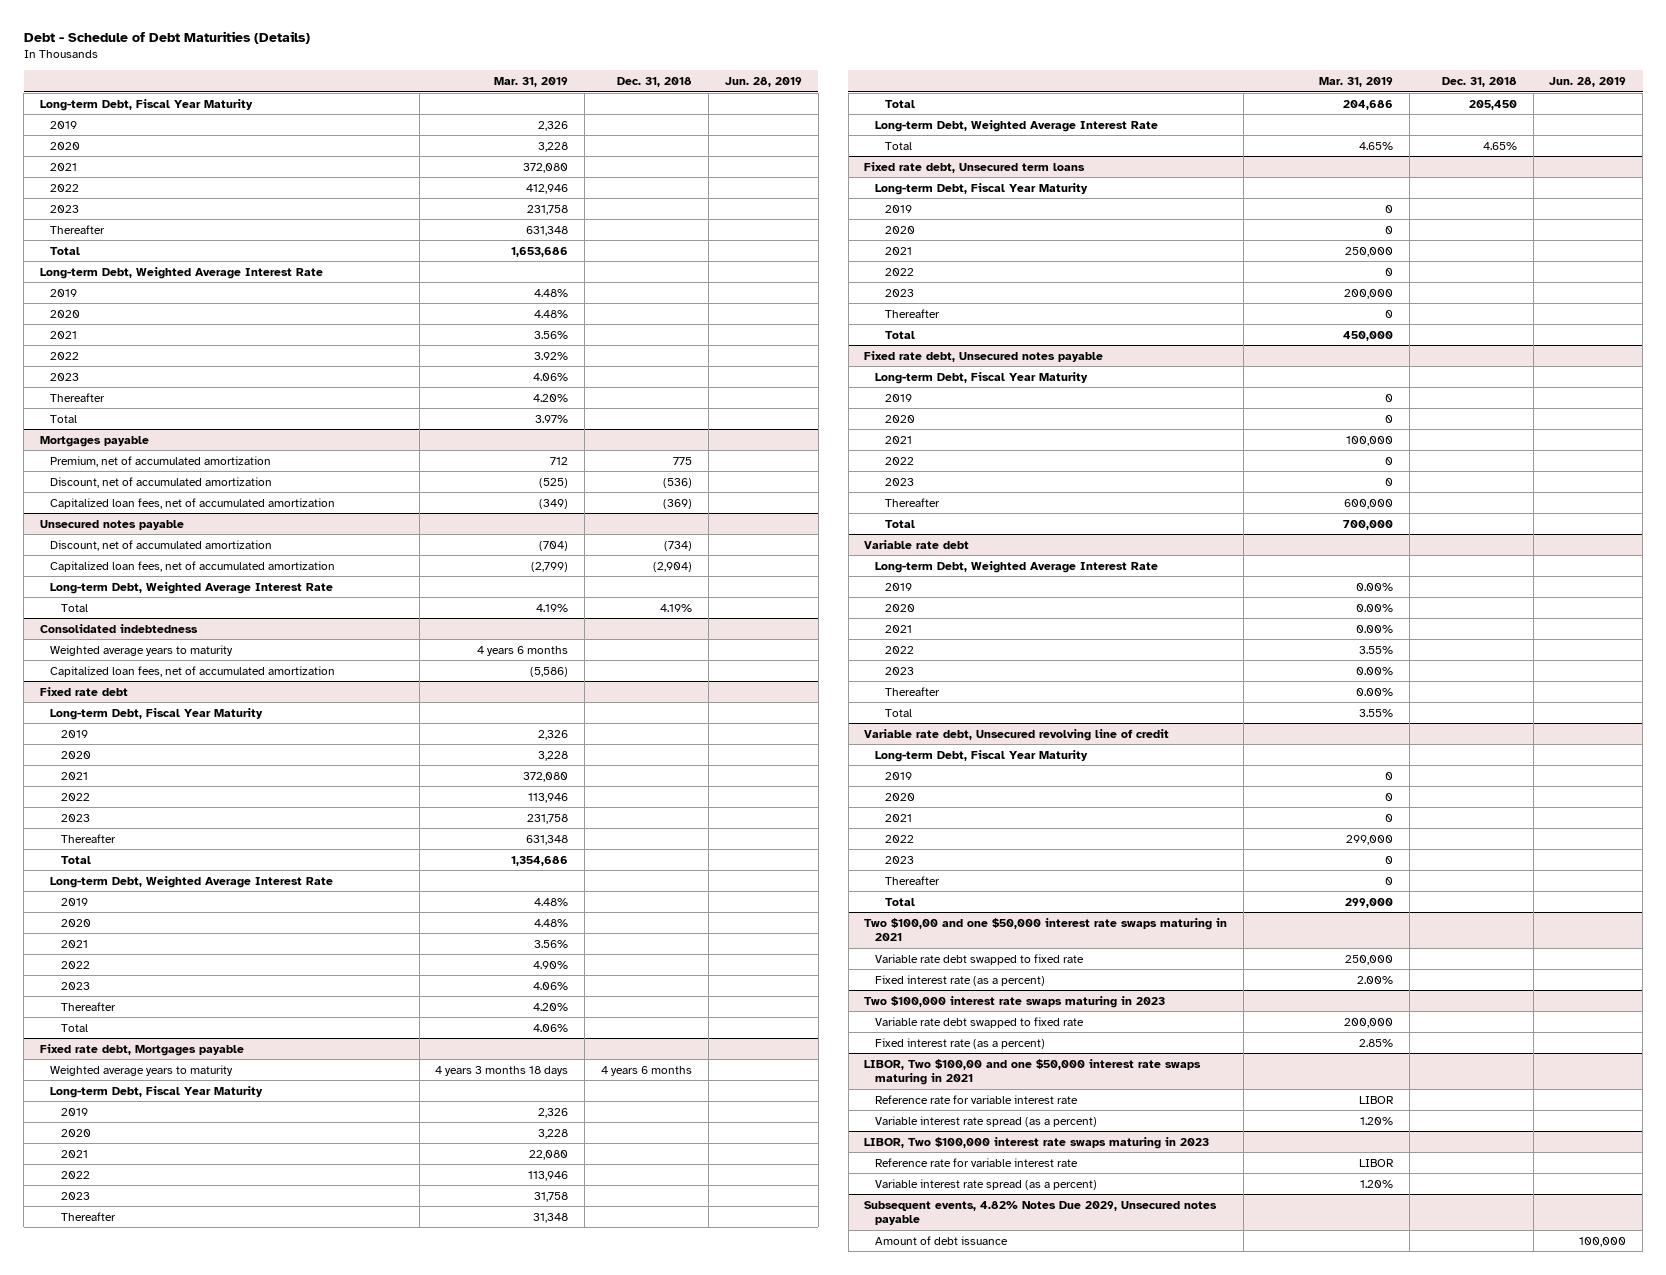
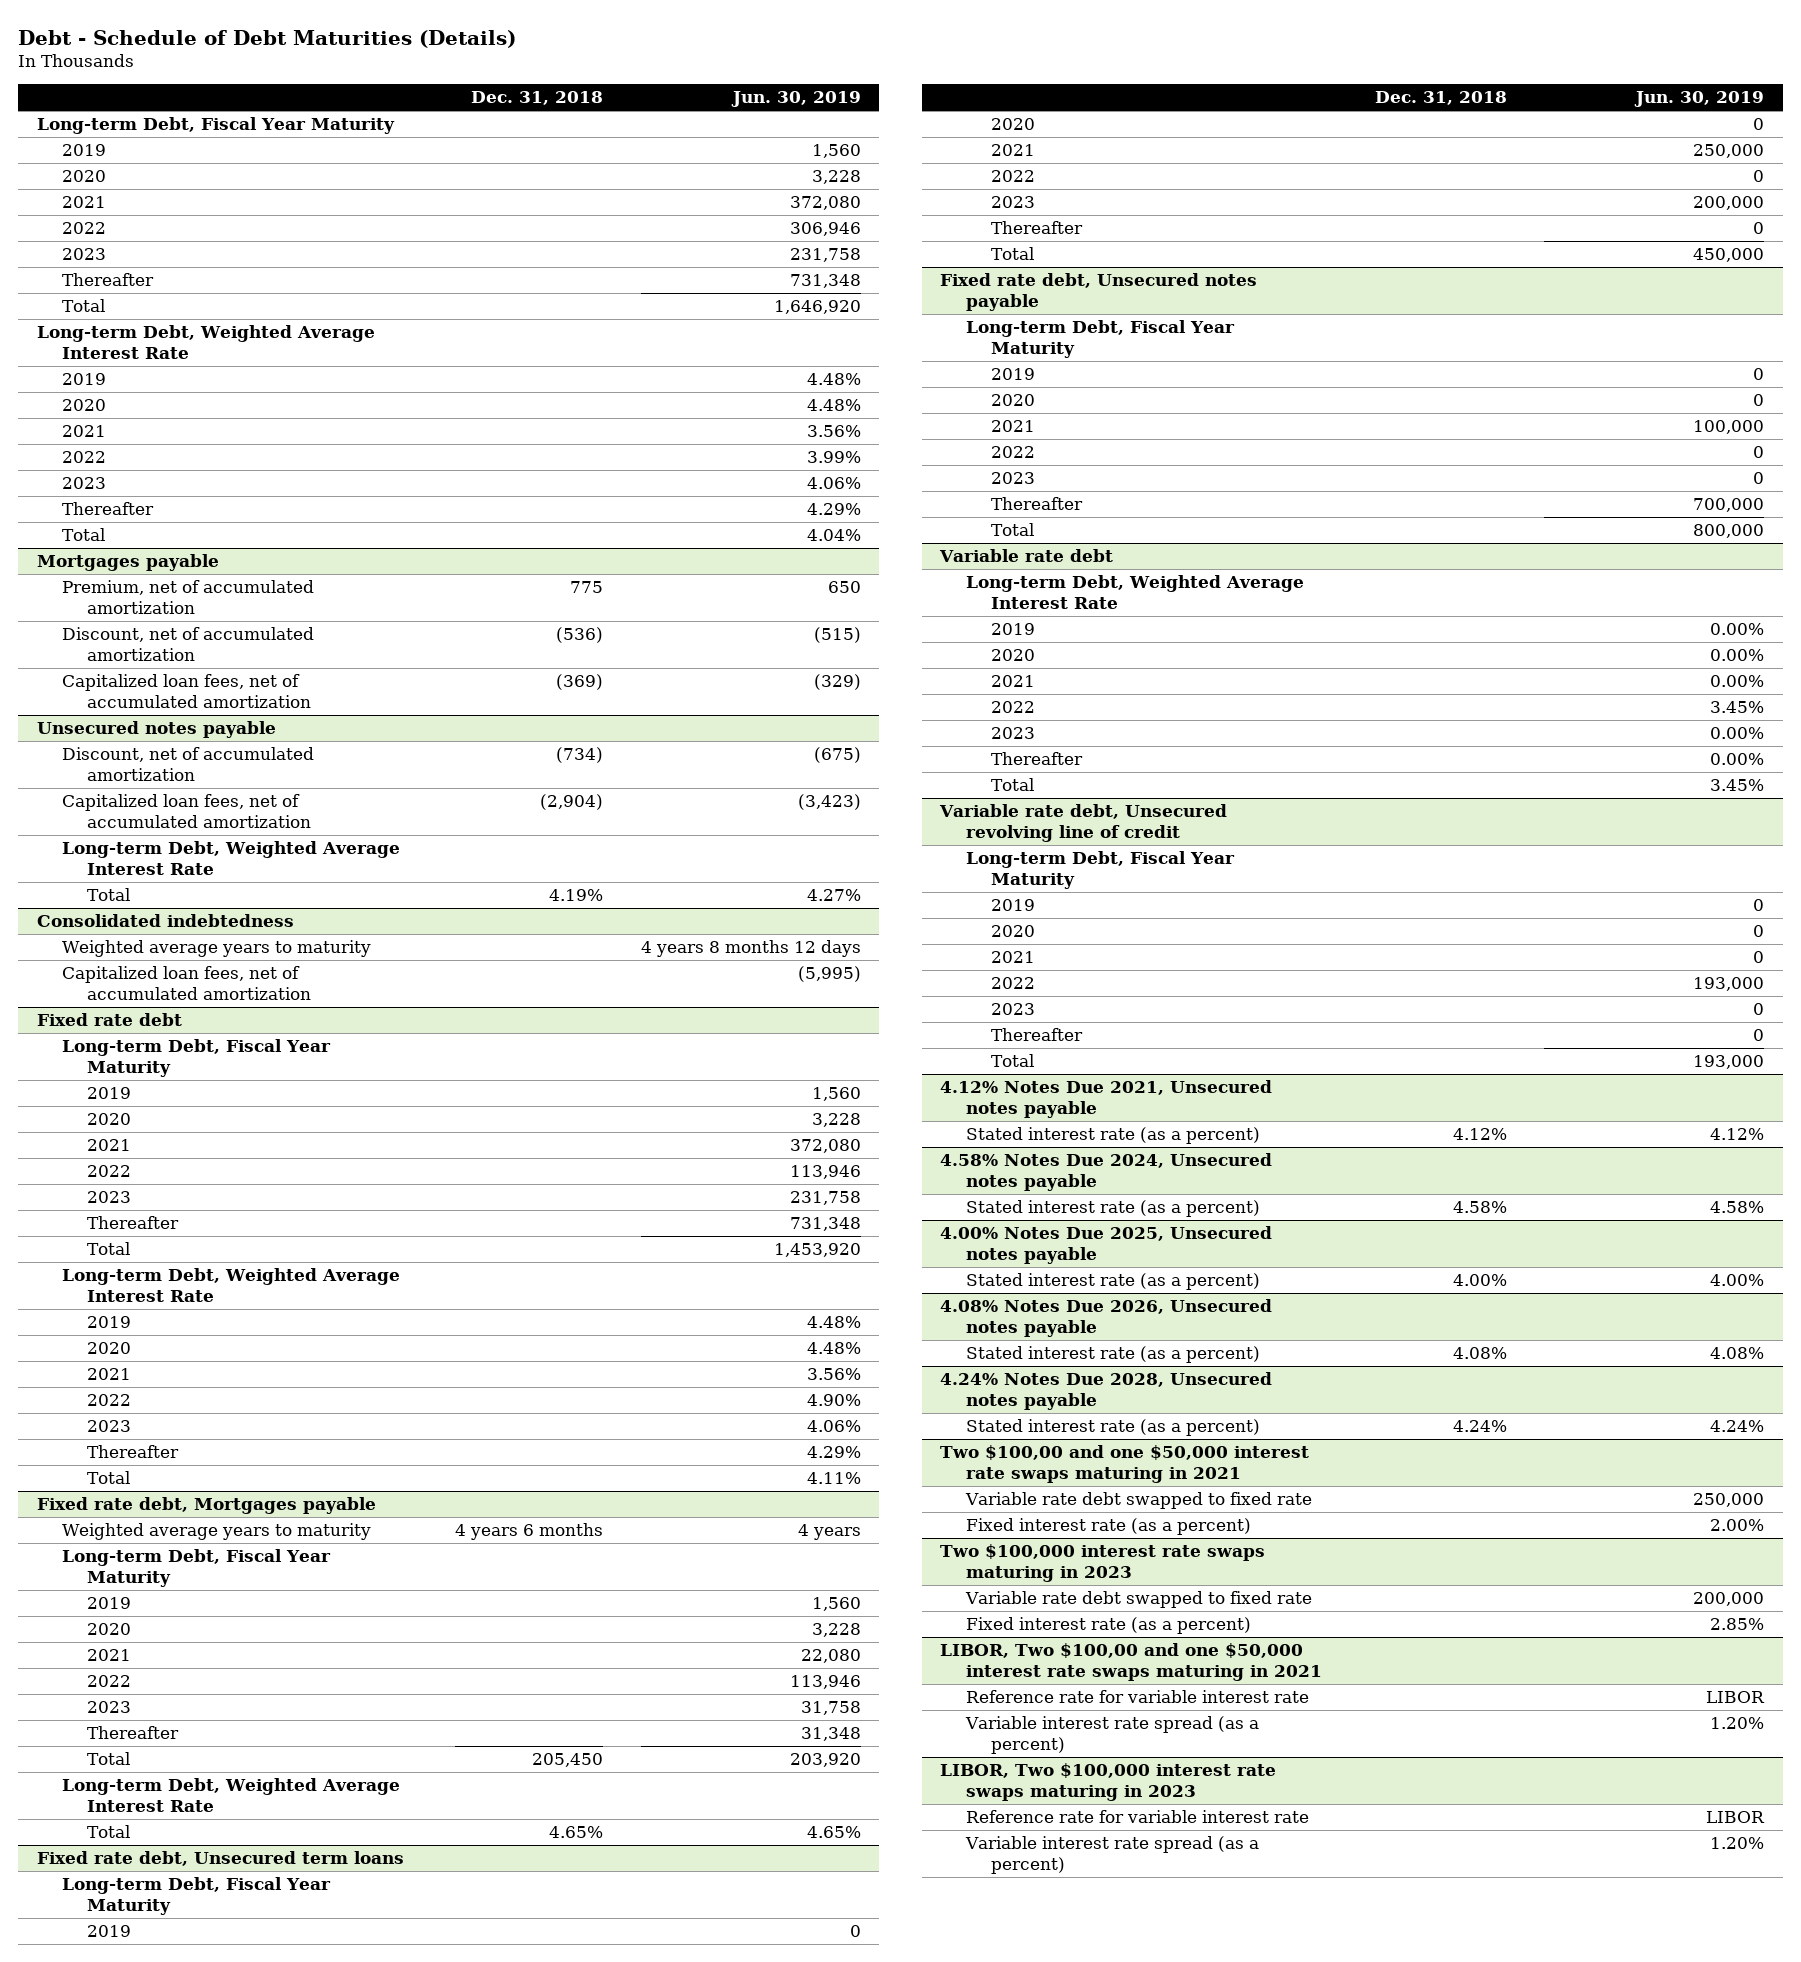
- | Mar. 31, 2019 | Dec. 31, 2018 | Jun. 28, 2019
+ | Dec. 31, 2018 | Jun. 30, 2019
+ 4.12% Notes Due 2021, Unsecured notes payable
+ Stated interest rate (as a percent) | 4.12% | 4.12%
+ 4.58% Notes Due 2024, Unsecured notes payable
+ Stated interest rate (as a percent) | 4.58% | 4.58%
+ 4.00% Notes Due 2025, Unsecured notes payable
+ Stated interest rate (as a percent) | 4.00% | 4.00%
+ 4.08% Notes Due 2026, Unsecured notes payable
+ Stated interest rate (as a percent) | 4.08% | 4.08%
+ 4.24% Notes Due 2028, Unsecured notes payable
+ Stated interest rate (as a percent) | 4.24% | 4.24%
- Subsequent events, 4.82% Notes Due 2029, Unsecured notes payable
- Amount of debt issuance | | | 100,000

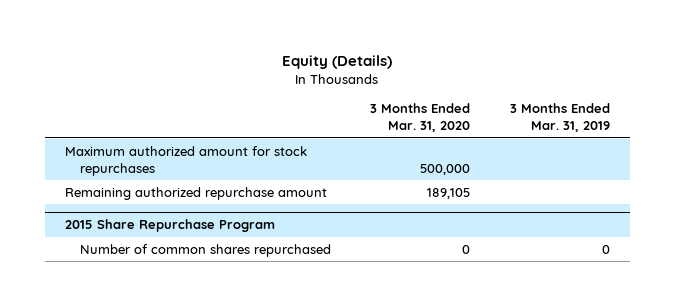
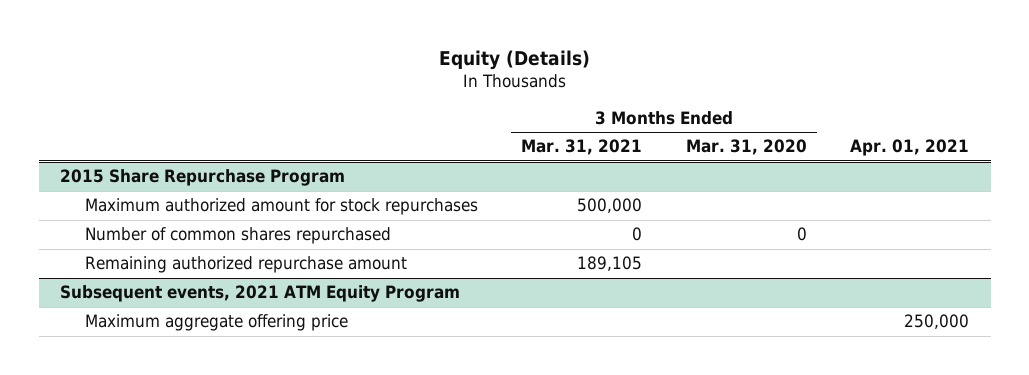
- | 3 Months Ended Mar. 31, 2020 | 3 Months Ended Mar. 31, 2019
+ | 3 Months Ended Mar. 31, 2021 | 3 Months Ended Mar. 31, 2020 | Apr. 01, 2021
- Maximum authorized amount for stock repurchases | 500,000 |
- Remaining authorized repurchase amount | 189,105 |
@ 2015 Share Repurchase Program
+ Maximum authorized amount for stock repurchases | 500,000 | |
+ Remaining authorized repurchase amount | 189,105 | |
+ Subsequent events, 2021 ATM Equity Program
+ Maximum aggregate offering price | | | 250,000

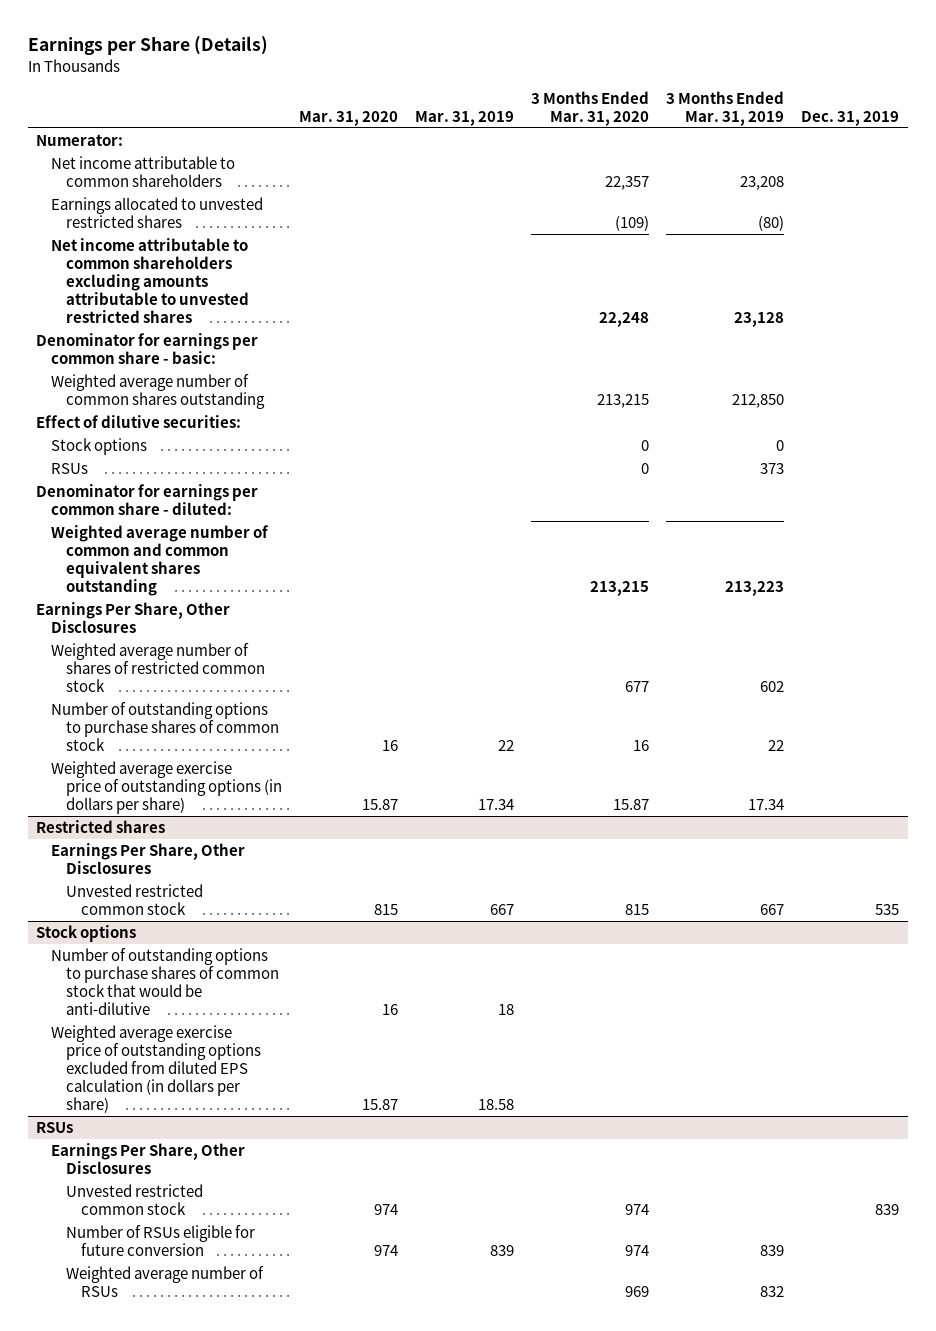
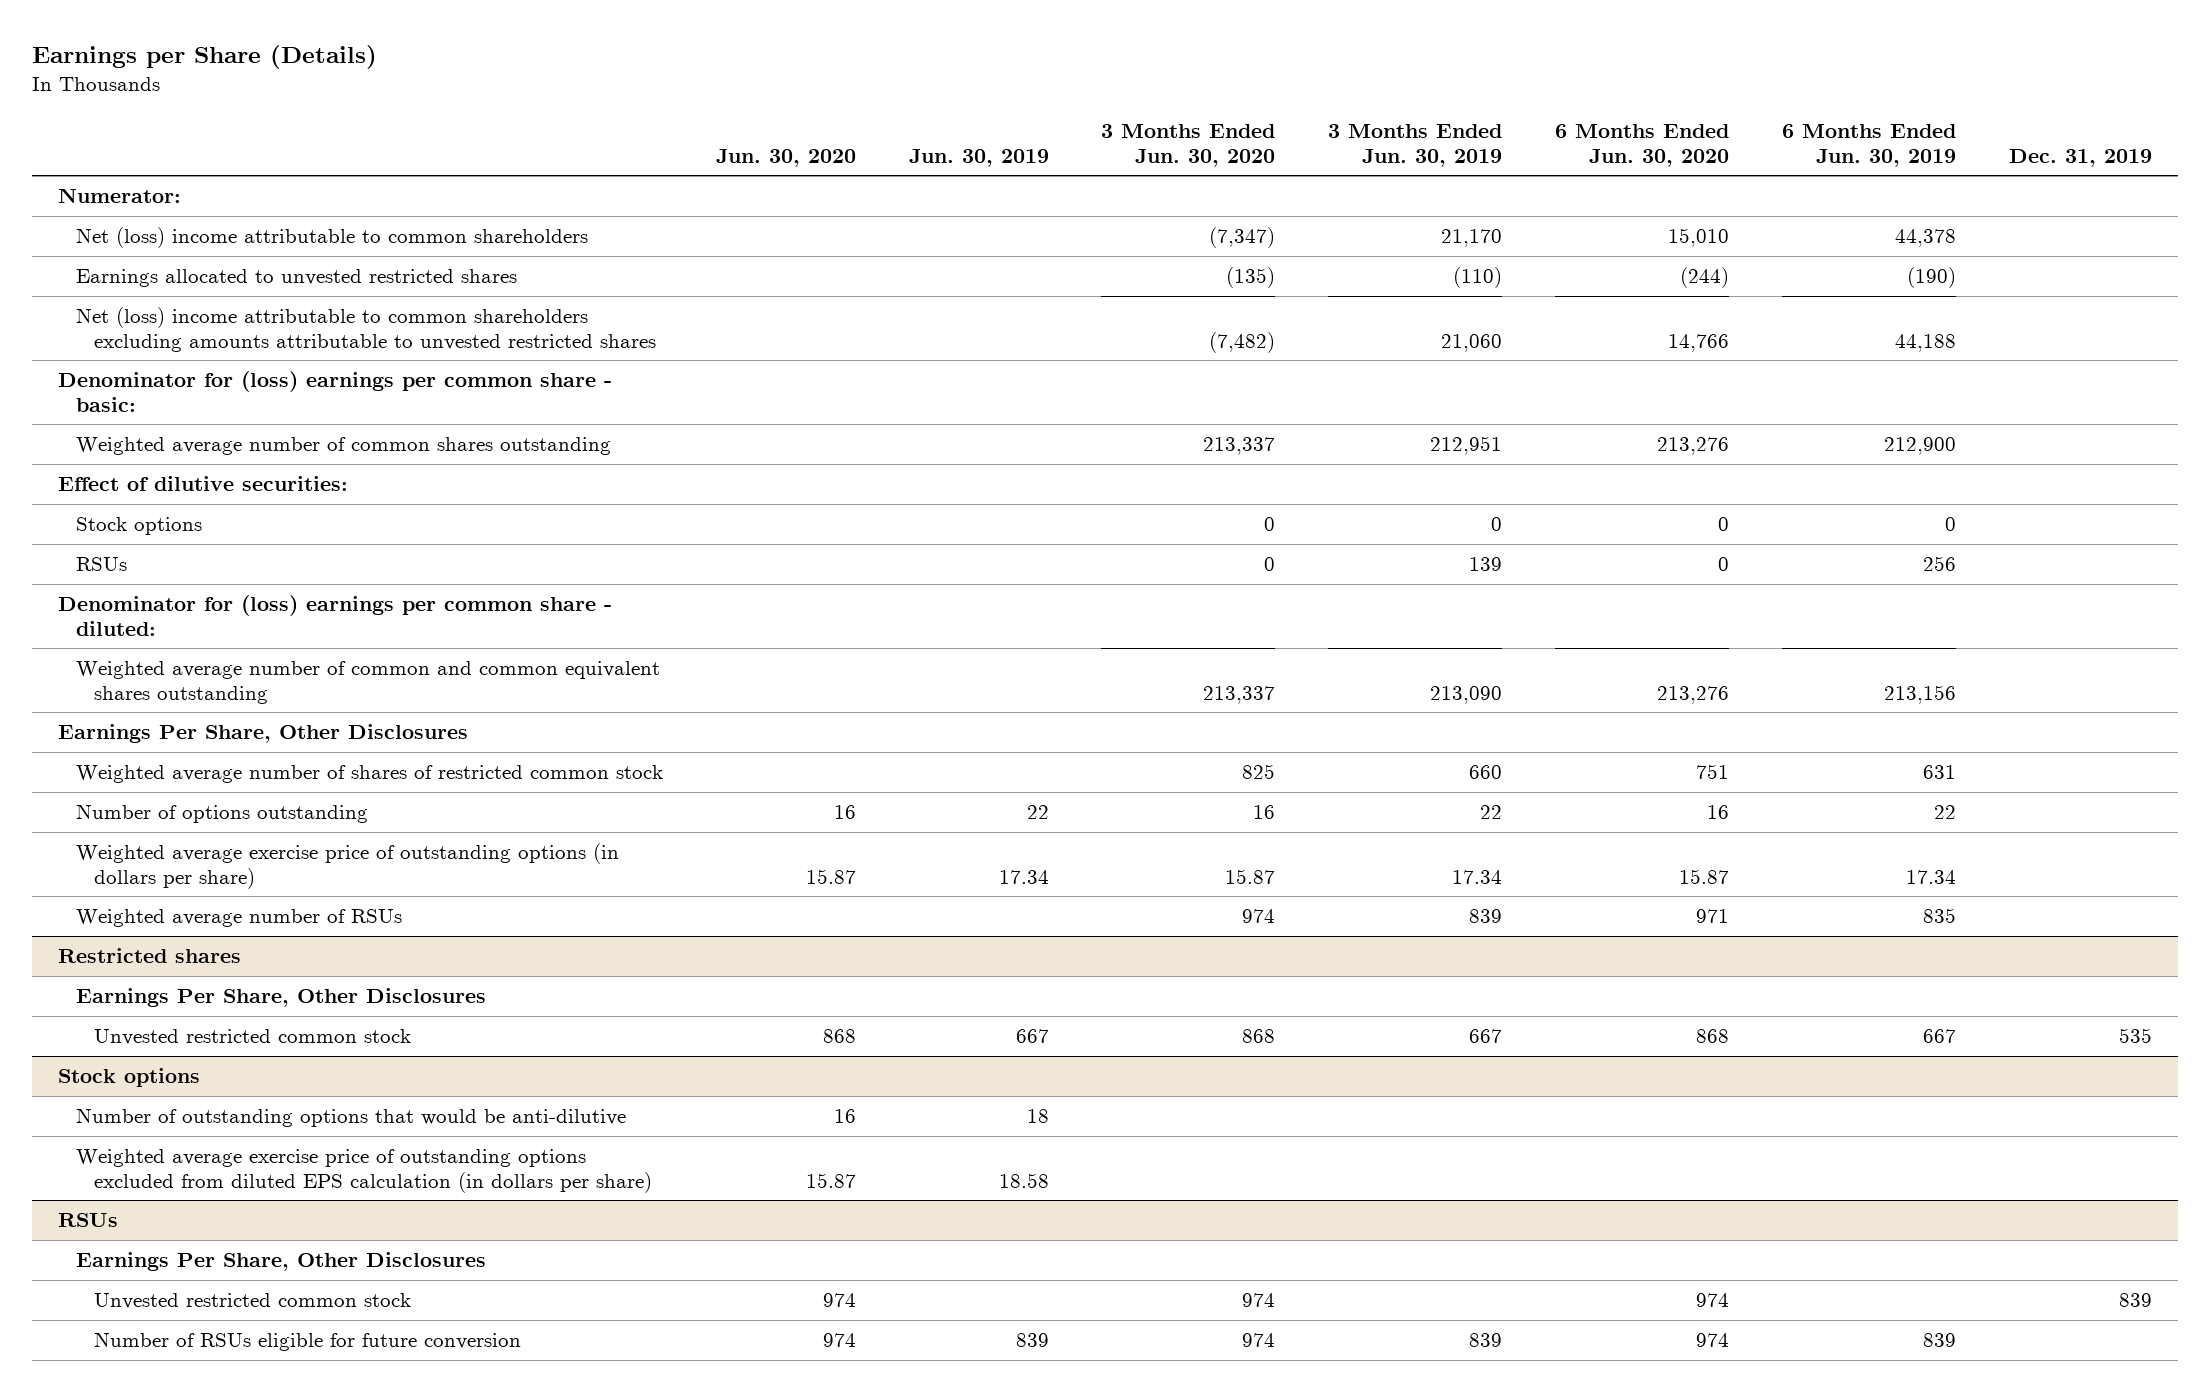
- | Mar. 31, 2020 | Mar. 31, 2019 | 3 Months Ended Mar. 31, 2020 | 3 Months Ended Mar. 31, 2019 | Dec. 31, 2019
+ | Jun. 30, 2020 | Jun. 30, 2019 | 3 Months Ended Jun. 30, 2020 | 3 Months Ended Jun. 30, 2019 | 6 Months Ended Jun. 30, 2020 | 6 Months Ended Jun. 30, 2019 | Dec. 31, 2019
- Net income attributable to common shareholders | | | 22,357 | 23,208 |
+ Net (loss) income attributable to common shareholders | | | (7,347) | 21,170 | 15,010 | 44,378 |
- Net income attributable to common shareholders excluding amounts attributable to unvested restricted shares | | | 22,248 | 23,128 |
- Denominator for earnings per common share - basic:
+ Net (loss) income attributable to common shareholders excluding amounts attributable to unvested restricted shares | | | (7,482) | 21,060 | 14,766 | 44,188 |
+ Denominator for (loss) earnings per common share - basic:
- Denominator for earnings per common share - diluted:
+ Denominator for (loss) earnings per common share - diluted:
- Number of outstanding options to purchase shares of common stock | 16 | 22 | 16 | 22 |
+ Number of options outstanding | 16 | 22 | 16 | 22 | 16 | 22 |
+ Weighted average number of RSUs | | | 974 | 839 | 971 | 835 |
@ Stock options
- Number of outstanding options to purchase shares of common stock that would be anti-dilutive | 16 | 18 | | |
+ Number of outstanding options that would be anti-dilutive | 16 | 18 | | | | |
@ RSUs
- Weighted average number of RSUs | | | 969 | 832 |

